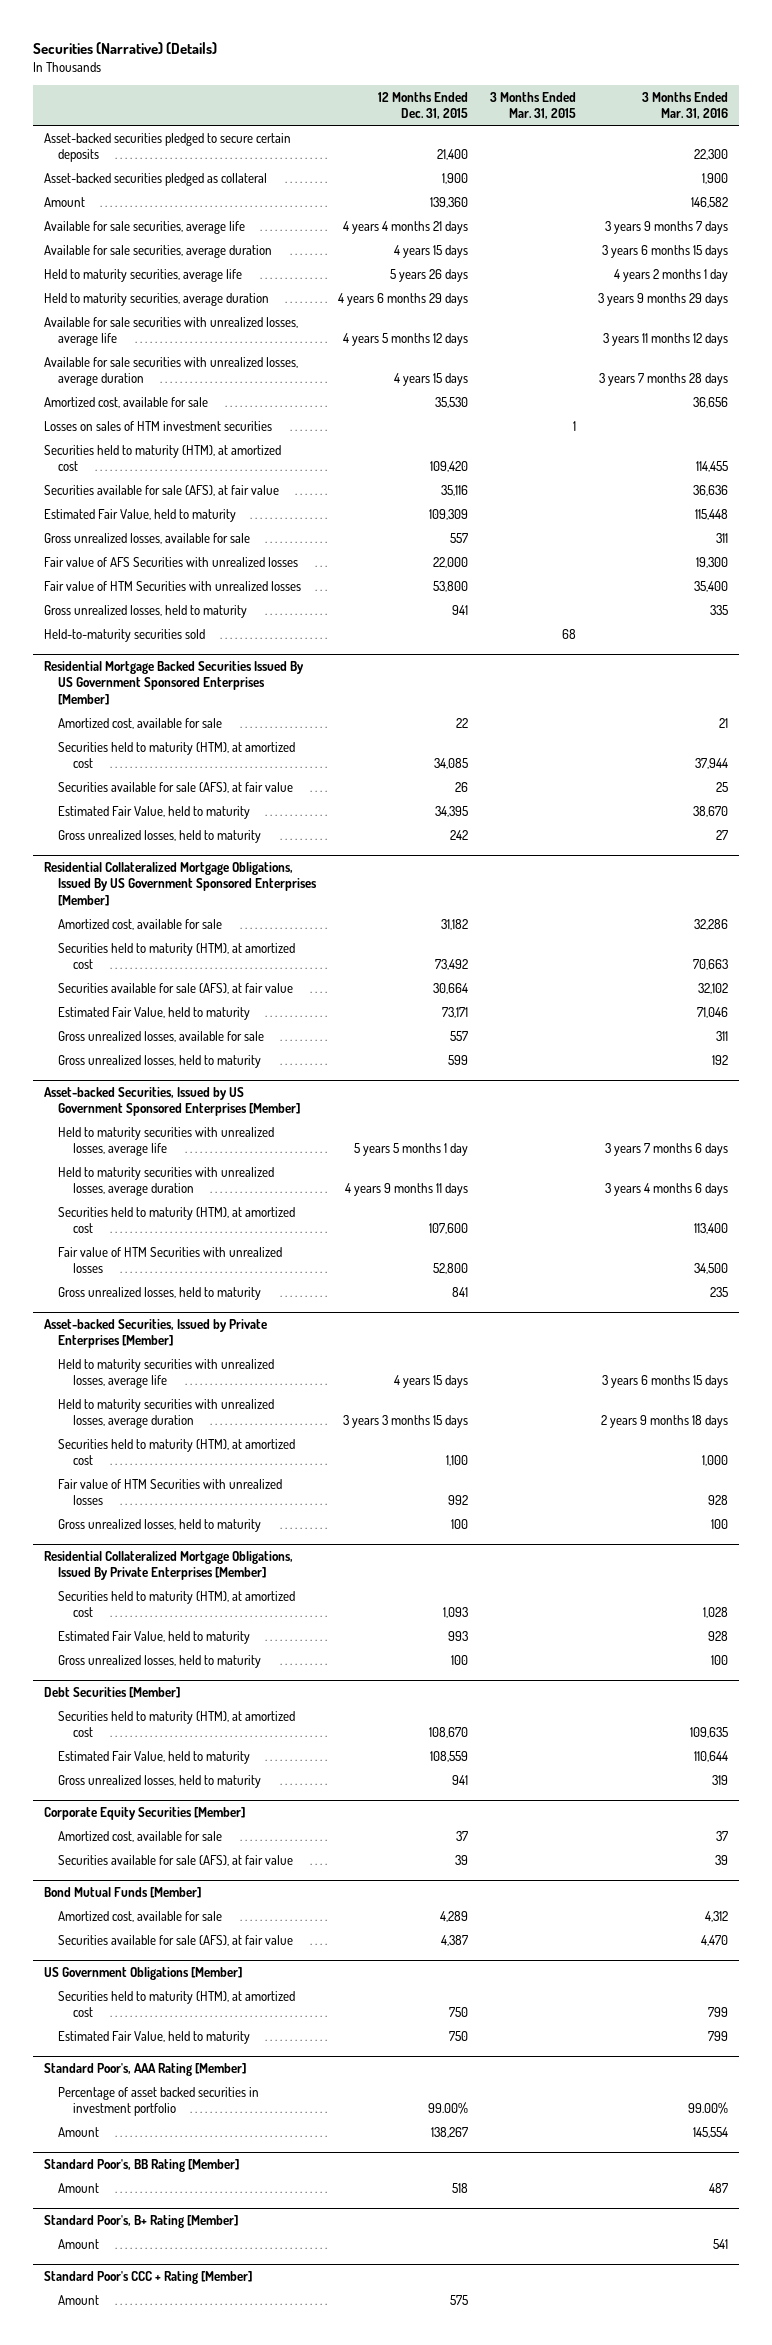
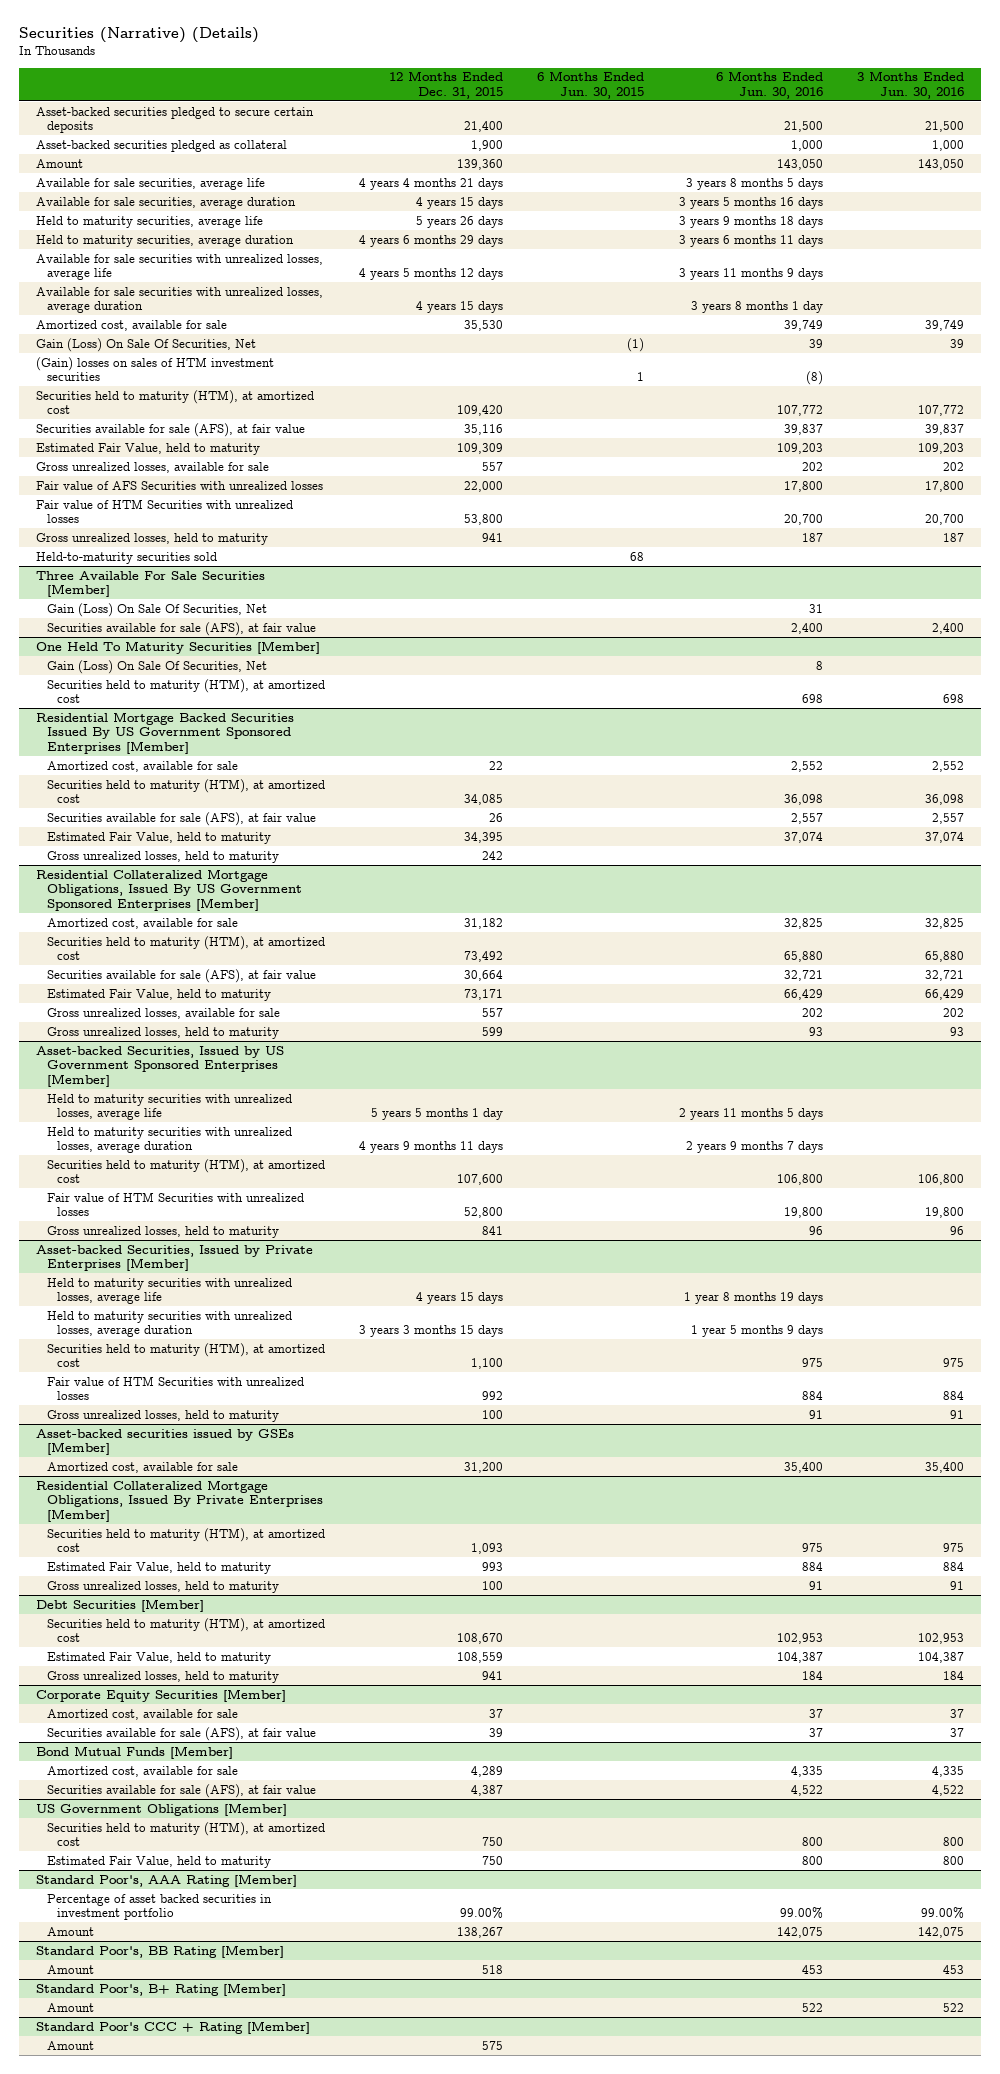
- | 12 Months Ended Dec. 31, 2015 | 3 Months Ended Mar. 31, 2015 | 3 Months Ended Mar. 31, 2016
+ | 12 Months Ended Dec. 31, 2015 | 6 Months Ended Jun. 30, 2015 | 6 Months Ended Jun. 30, 2016 | 3 Months Ended Jun. 30, 2016
- Losses on sales of HTM investment securities | | 1 |
+ Gain (Loss) On Sale Of Securities, Net | | (1) | 39 | 39
+ (Gain) losses on sales of HTM investment securities | | 1 | (8) |
+ Three Available For Sale Securities [Member]
+ Gain (Loss) On Sale Of Securities, Net | | | 31 |
+ Securities available for sale (AFS), at fair value | | | 2,400 | 2,400
+ One Held To Maturity Securities [Member]
+ Gain (Loss) On Sale Of Securities, Net | | | 8 |
+ Securities held to maturity (HTM), at amortized cost | | | 698 | 698
+ Asset-backed securities issued by GSEs [Member]
+ Amortized cost, available for sale | 31,200 | | 35,400 | 35,400

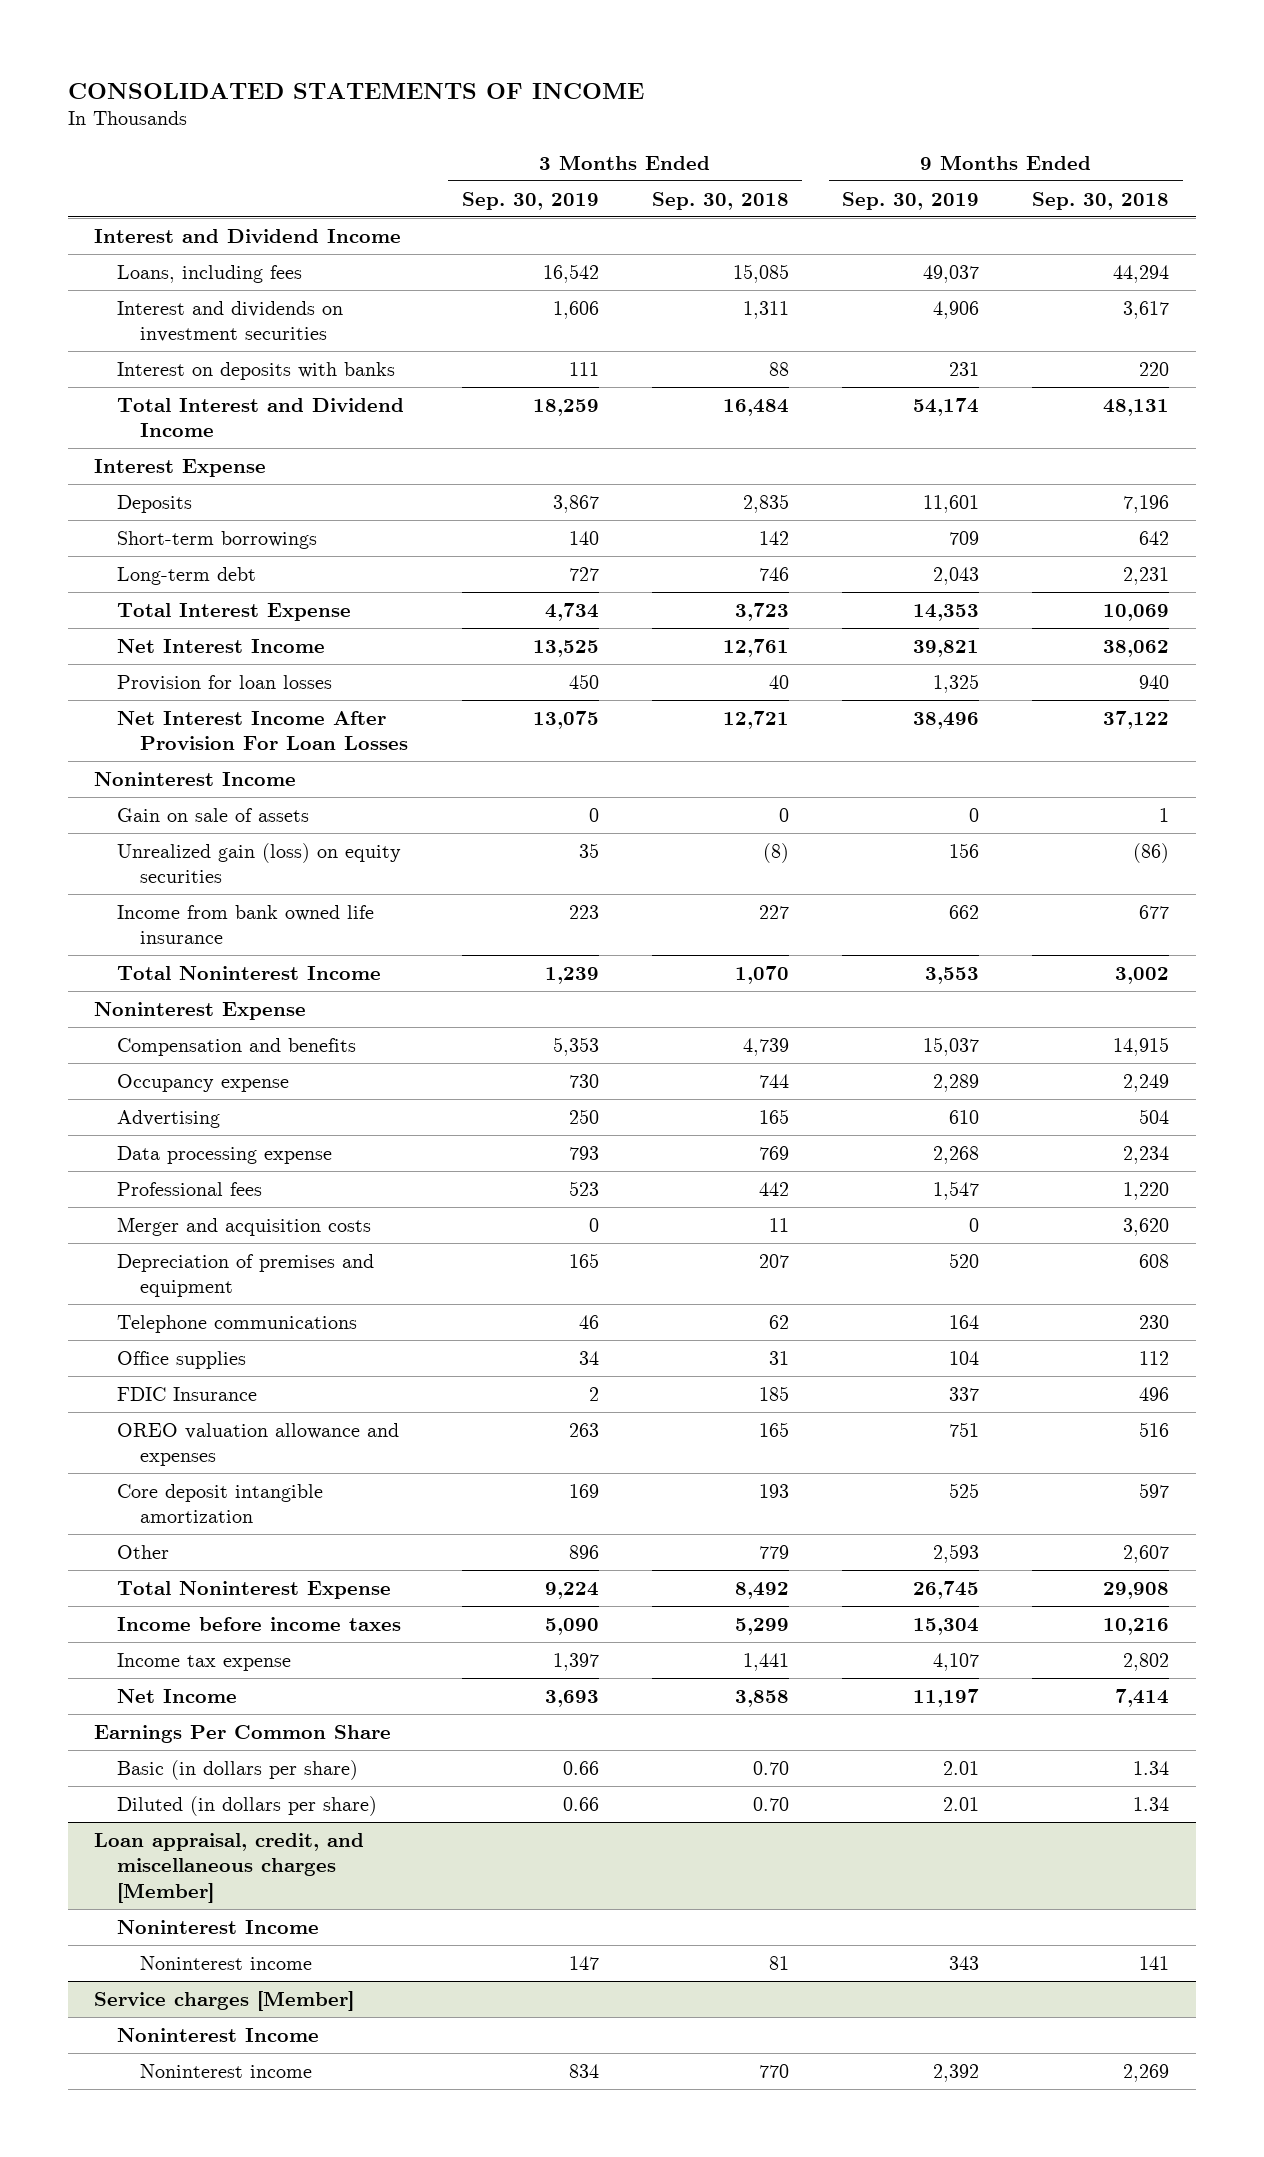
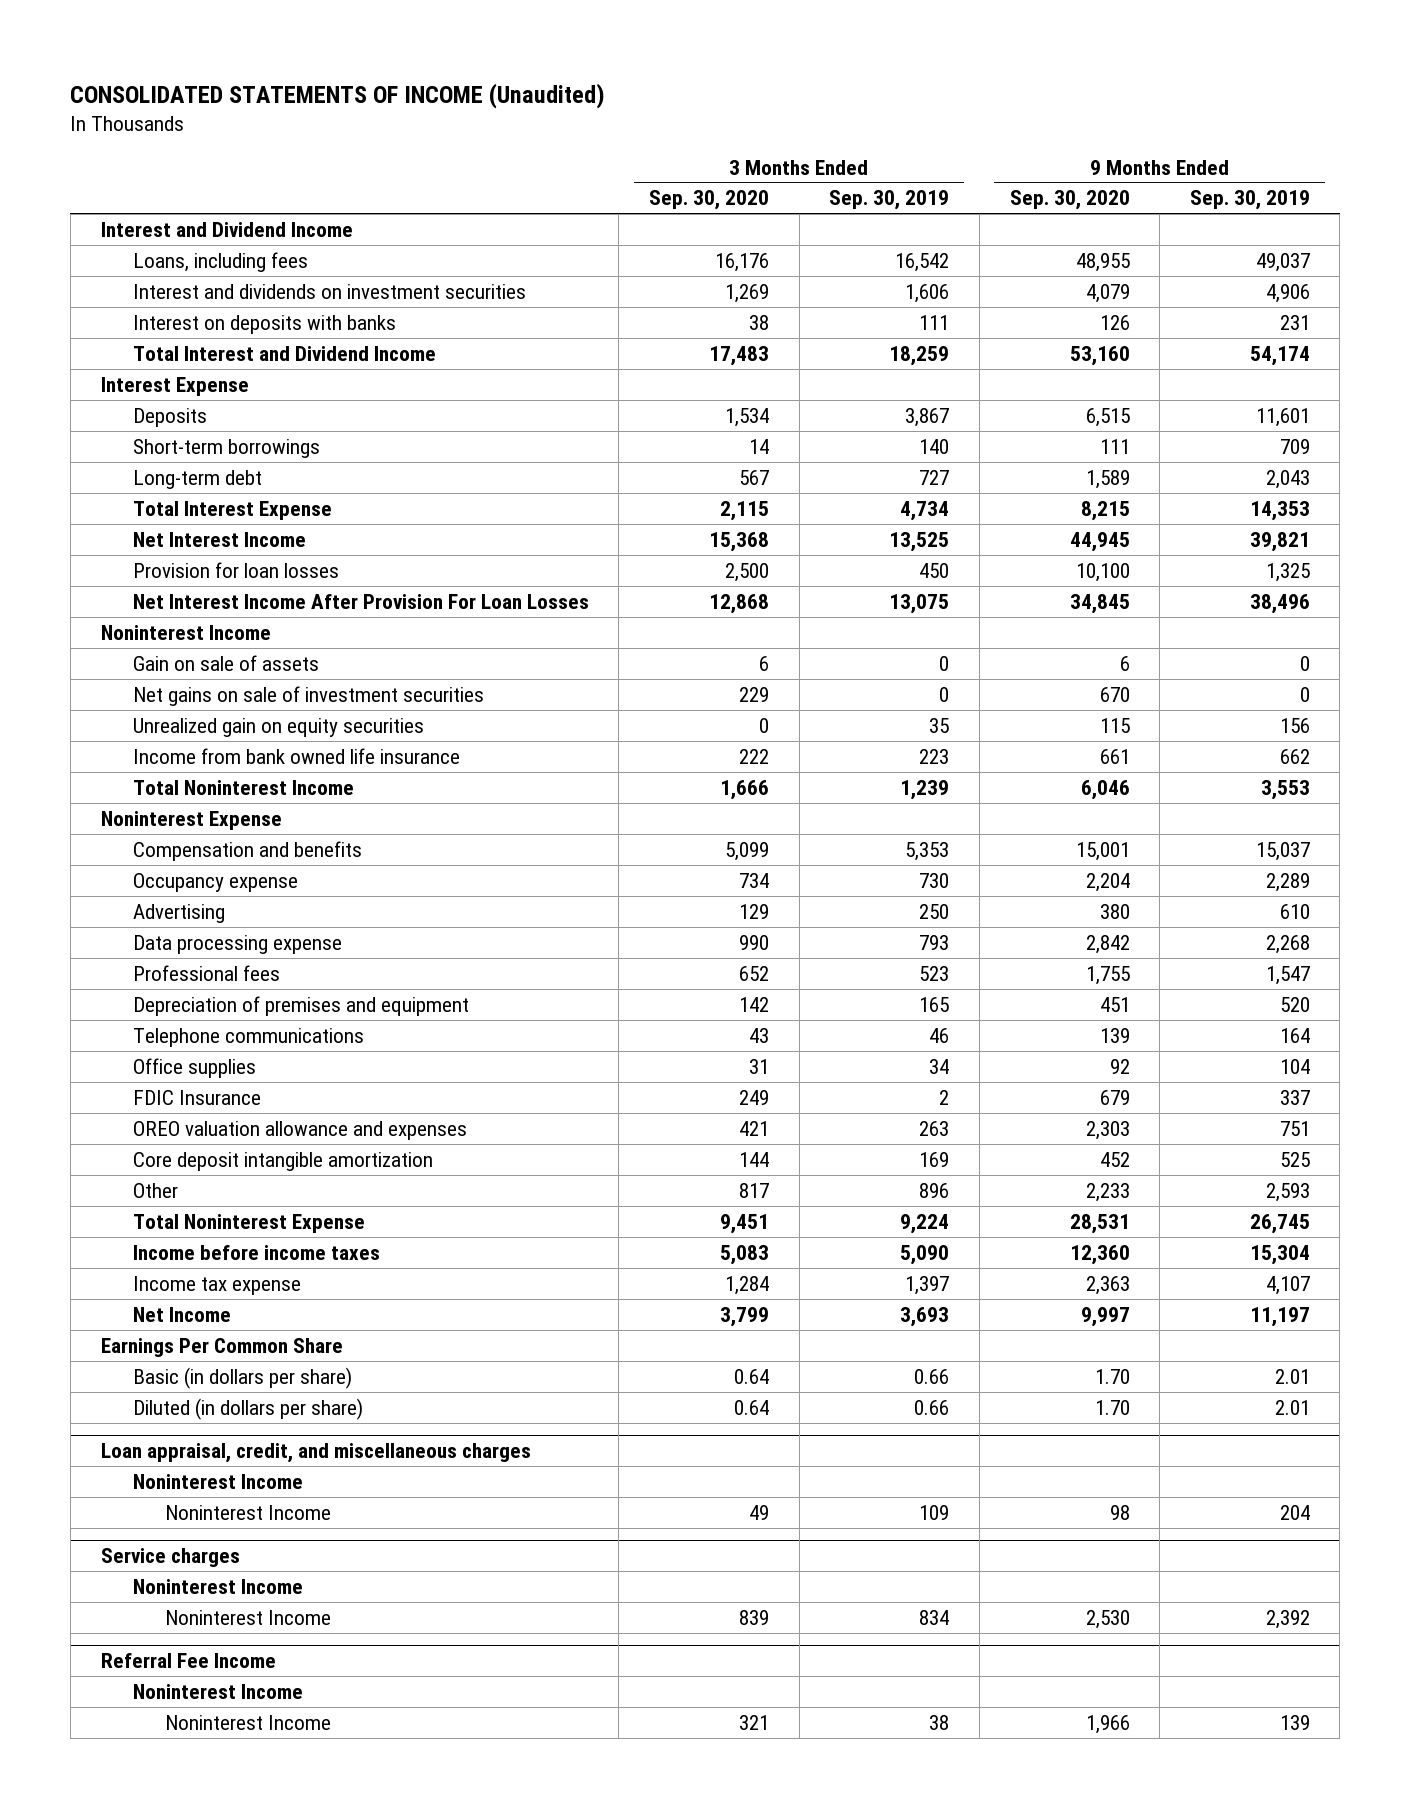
- CONSOLIDATED STATEMENTS OF INCOME
+ CONSOLIDATED STATEMENTS OF INCOME (Unaudited)
- | 3 Months Ended Sep. 30, 2019 | 3 Months Ended Sep. 30, 2018 | 9 Months Ended Sep. 30, 2019 | 9 Months Ended Sep. 30, 2018
+ | 3 Months Ended Sep. 30, 2020 | 3 Months Ended Sep. 30, 2019 | 9 Months Ended Sep. 30, 2020 | 9 Months Ended Sep. 30, 2019
- Unrealized gain (loss) on equity securities | 35 | (8) | 156 | (86)
+ Net gains on sale of investment securities | 229 | 0 | 670 | 0
+ Unrealized gain on equity securities | 0 | 35 | 115 | 156
- Merger and acquisition costs | 0 | 11 | 0 | 3,620
- Loan appraisal, credit, and miscellaneous charges [Member]
+ Loan appraisal, credit, and miscellaneous charges
- Noninterest income | 147 | 81 | 343 | 141
- Service charges [Member]
+ Noninterest Income | 49 | 109 | 98 | 204
+ Service charges
- Noninterest income | 834 | 770 | 2,392 | 2,269
+ Noninterest Income | 839 | 834 | 2,530 | 2,392
+ Referral Fee Income
+ Noninterest Income
+ Noninterest Income | 321 | 38 | 1,966 | 139

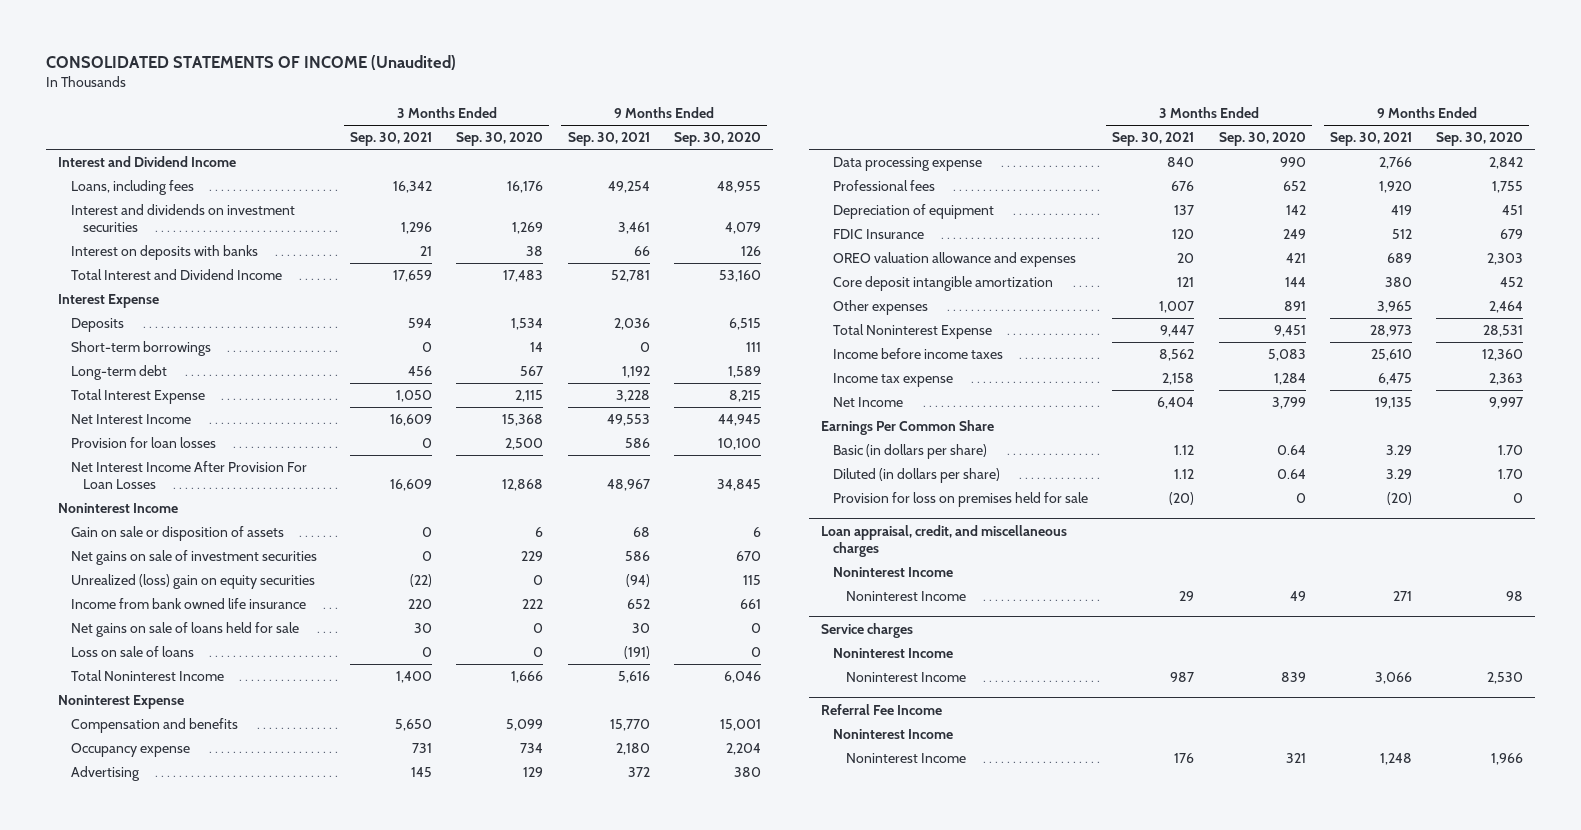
- | 3 Months Ended Sep. 30, 2020 | 3 Months Ended Sep. 30, 2019 | 9 Months Ended Sep. 30, 2020 | 9 Months Ended Sep. 30, 2019
+ | 3 Months Ended Sep. 30, 2021 | 3 Months Ended Sep. 30, 2020 | 9 Months Ended Sep. 30, 2021 | 9 Months Ended Sep. 30, 2020
- Gain on sale of assets | 6 | 0 | 6 | 0
+ Gain on sale or disposition of assets | 0 | 6 | 68 | 6
- Unrealized gain on equity securities | 0 | 35 | 115 | 156
+ Unrealized (loss) gain on equity securities | (22) | 0 | (94) | 115
+ Net gains on sale of loans held for sale | 30 | 0 | 30 | 0
+ Loss on sale of loans | 0 | 0 | (191) | 0
- Depreciation of premises and equipment | 142 | 165 | 451 | 520
- Telephone communications | 43 | 46 | 139 | 164
- Office supplies | 31 | 34 | 92 | 104
+ Depreciation of equipment | 137 | 142 | 419 | 451
- Other | 817 | 896 | 2,233 | 2,593
+ Other expenses | 1,007 | 891 | 3,965 | 2,464
+ Provision for loss on premises held for sale | (20) | 0 | (20) | 0

